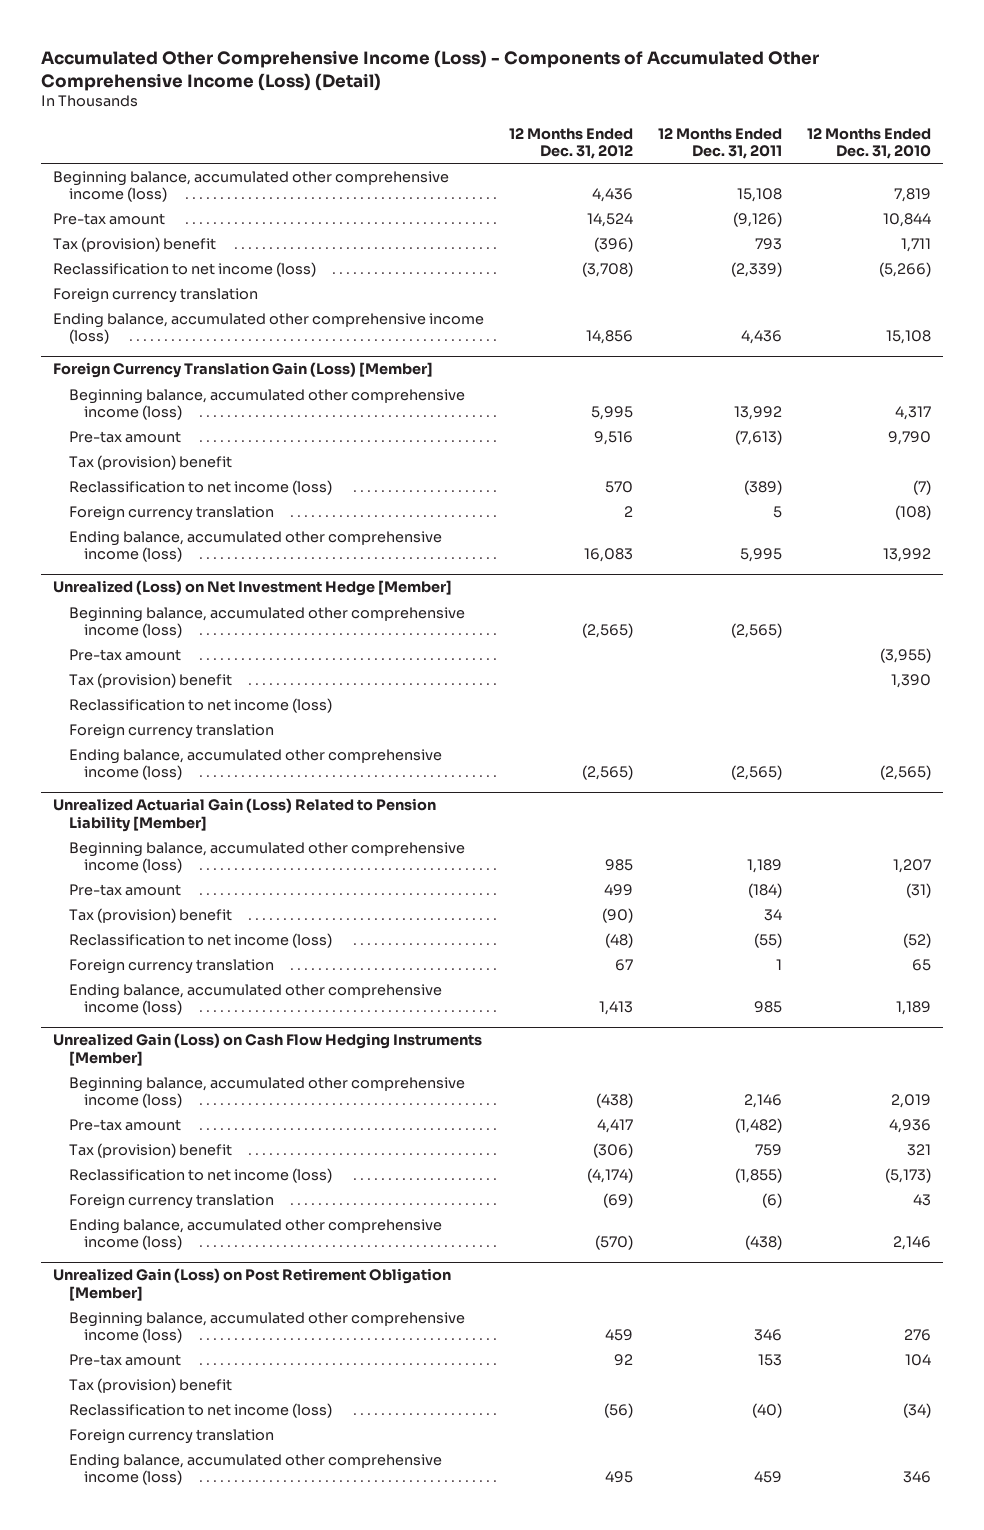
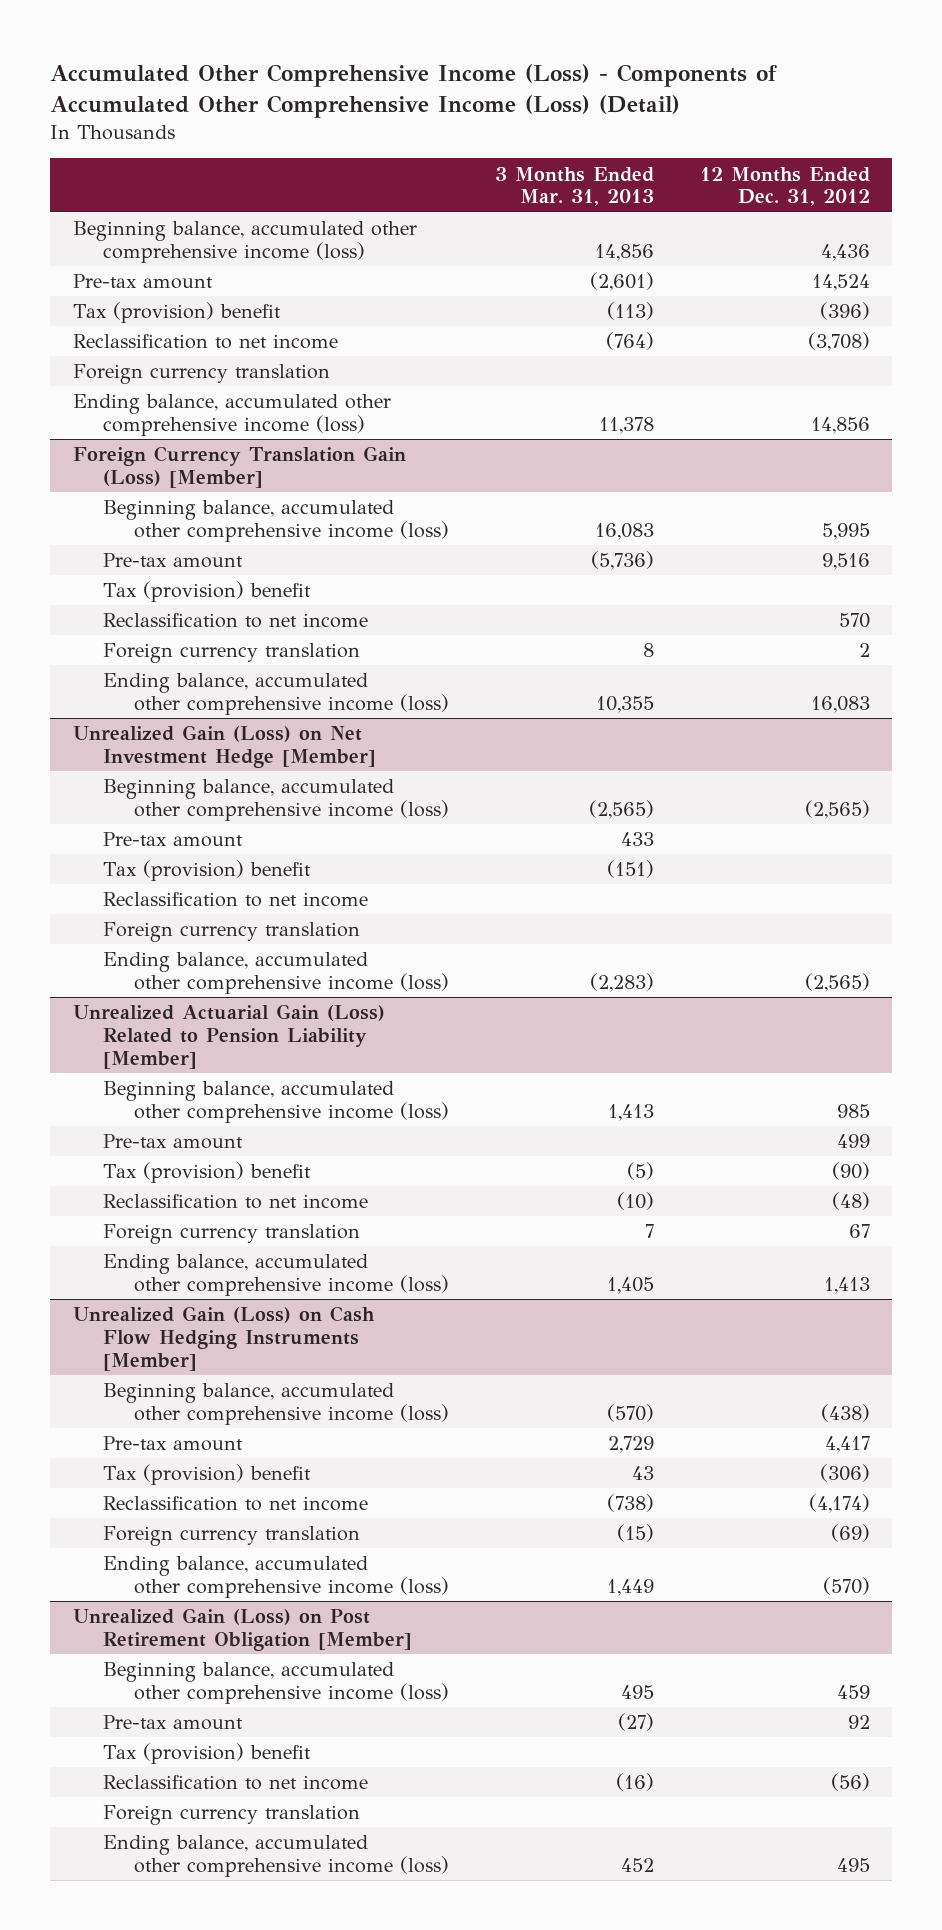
- | 12 Months Ended Dec. 31, 2012 | 12 Months Ended Dec. 31, 2011 | 12 Months Ended Dec. 31, 2010
+ | 3 Months Ended Mar. 31, 2013 | 12 Months Ended Dec. 31, 2012
- Reclassification to net income (loss) | (3,708) | (2,339) | (5,266)
+ Reclassification to net income | (764) | (3,708)
@ Foreign Currency Translation Gain (Loss) [Member]
- Reclassification to net income (loss) | 570 | (389) | (7)
+ Reclassification to net income | | 570
- Unrealized (Loss) on Net Investment Hedge [Member]
+ Unrealized Gain (Loss) on Net Investment Hedge [Member]
- Reclassification to net income (loss)
+ Reclassification to net income
@ Unrealized Actuarial Gain (Loss) Related to Pension Liability [Member]
- Reclassification to net income (loss) | (48) | (55) | (52)
+ Reclassification to net income | (10) | (48)
@ Unrealized Gain (Loss) on Cash Flow Hedging Instruments [Member]
- Reclassification to net income (loss) | (4,174) | (1,855) | (5,173)
+ Reclassification to net income | (738) | (4,174)
@ Unrealized Gain (Loss) on Post Retirement Obligation [Member]
- Reclassification to net income (loss) | (56) | (40) | (34)
+ Reclassification to net income | (16) | (56)

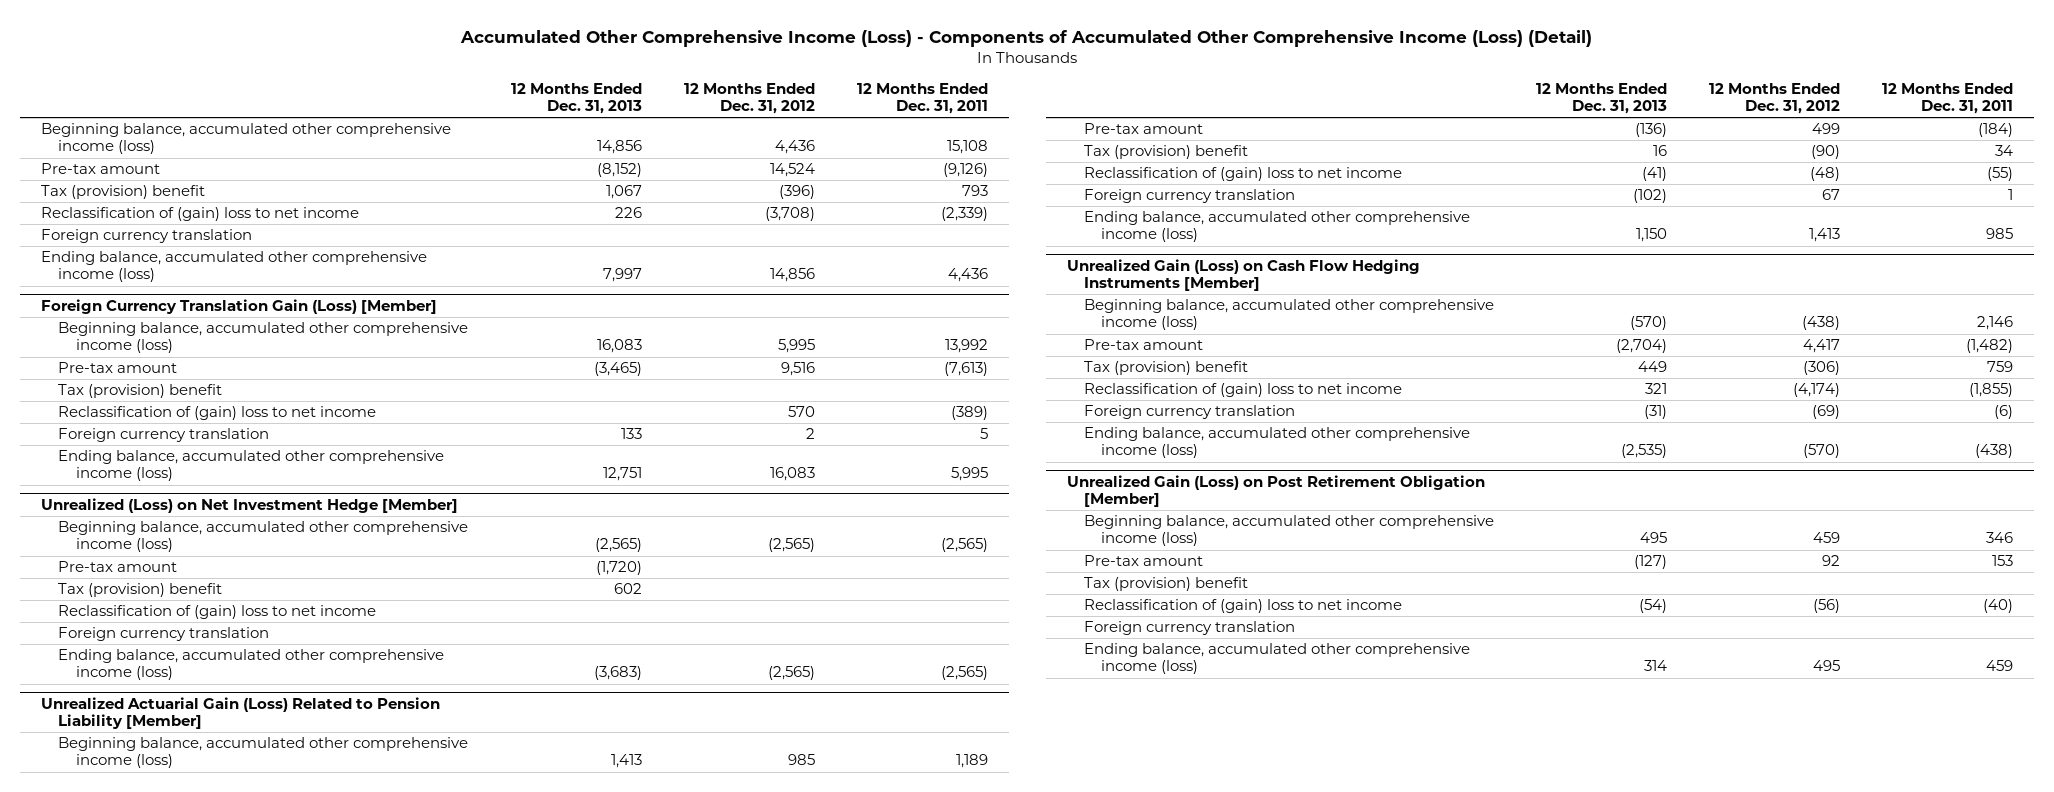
- | 3 Months Ended Mar. 31, 2013 | 12 Months Ended Dec. 31, 2012
+ | 12 Months Ended Dec. 31, 2013 | 12 Months Ended Dec. 31, 2012 | 12 Months Ended Dec. 31, 2011
- Reclassification to net income | (764) | (3,708)
+ Reclassification of (gain) loss to net income | 226 | (3,708) | (2,339)
@ Foreign Currency Translation Gain (Loss) [Member]
- Reclassification to net income | | 570
+ Reclassification of (gain) loss to net income | | 570 | (389)
- Unrealized Gain (Loss) on Net Investment Hedge [Member]
+ Unrealized (Loss) on Net Investment Hedge [Member]
- Reclassification to net income
+ Reclassification of (gain) loss to net income
@ Unrealized Actuarial Gain (Loss) Related to Pension Liability [Member]
- Reclassification to net income | (10) | (48)
+ Reclassification of (gain) loss to net income | (41) | (48) | (55)
@ Unrealized Gain (Loss) on Cash Flow Hedging Instruments [Member]
- Reclassification to net income | (738) | (4,174)
+ Reclassification of (gain) loss to net income | 321 | (4,174) | (1,855)
@ Unrealized Gain (Loss) on Post Retirement Obligation [Member]
- Reclassification to net income | (16) | (56)
+ Reclassification of (gain) loss to net income | (54) | (56) | (40)

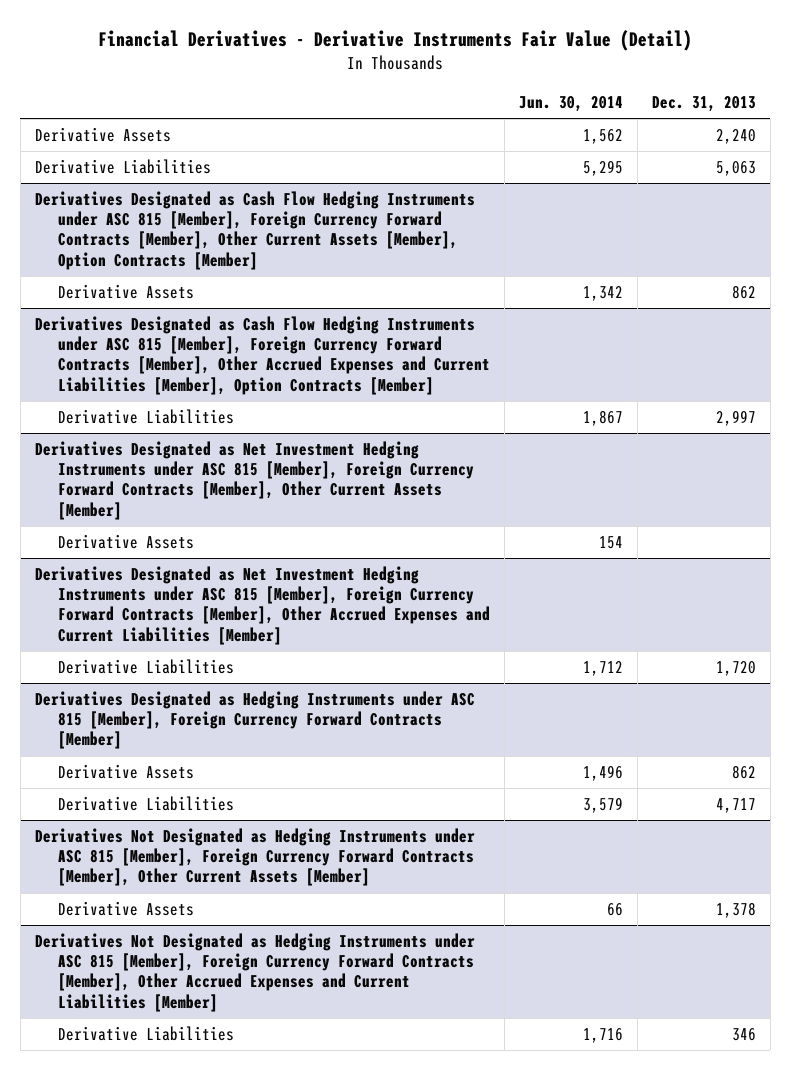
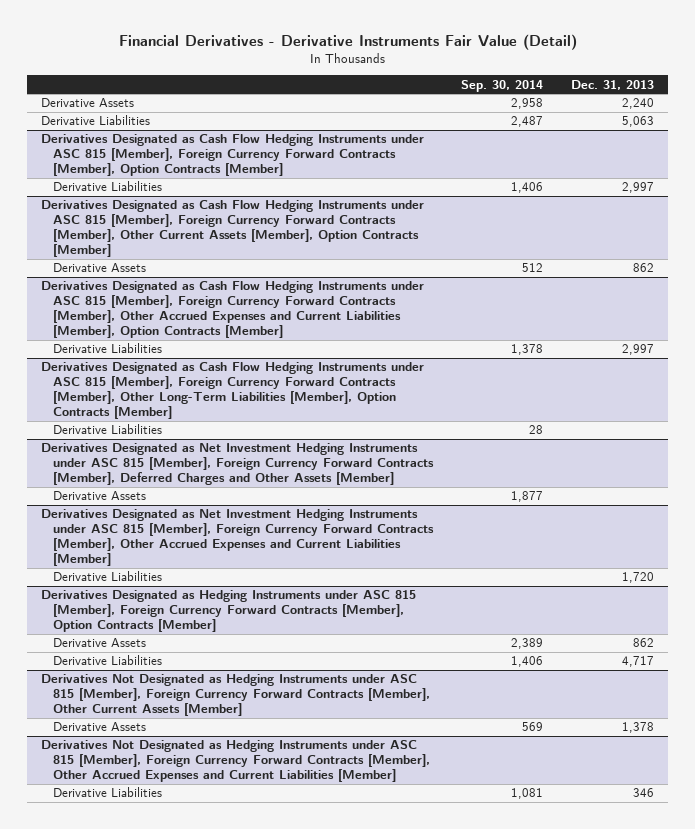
- | Jun. 30, 2014 | Dec. 31, 2013
+ | Sep. 30, 2014 | Dec. 31, 2013
+ Derivatives Designated as Cash Flow Hedging Instruments under ASC 815 [Member], Foreign Currency Forward Contracts [Member], Option Contracts [Member]
+ Derivative Liabilities | 1,406 | 2,997
- Derivatives Designated as Net Investment Hedging Instruments under ASC 815 [Member], Foreign Currency Forward Contracts [Member], Other Current Assets [Member]
+ Derivatives Designated as Cash Flow Hedging Instruments under ASC 815 [Member], Foreign Currency Forward Contracts [Member], Other Long-Term Liabilities [Member], Option Contracts [Member]
+ Derivative Liabilities | 28 |
+ Derivatives Designated as Net Investment Hedging Instruments under ASC 815 [Member], Foreign Currency Forward Contracts [Member], Deferred Charges and Other Assets [Member]
- Derivatives Designated as Hedging Instruments under ASC 815 [Member], Foreign Currency Forward Contracts [Member]
+ Derivatives Designated as Hedging Instruments under ASC 815 [Member], Foreign Currency Forward Contracts [Member], Option Contracts [Member]

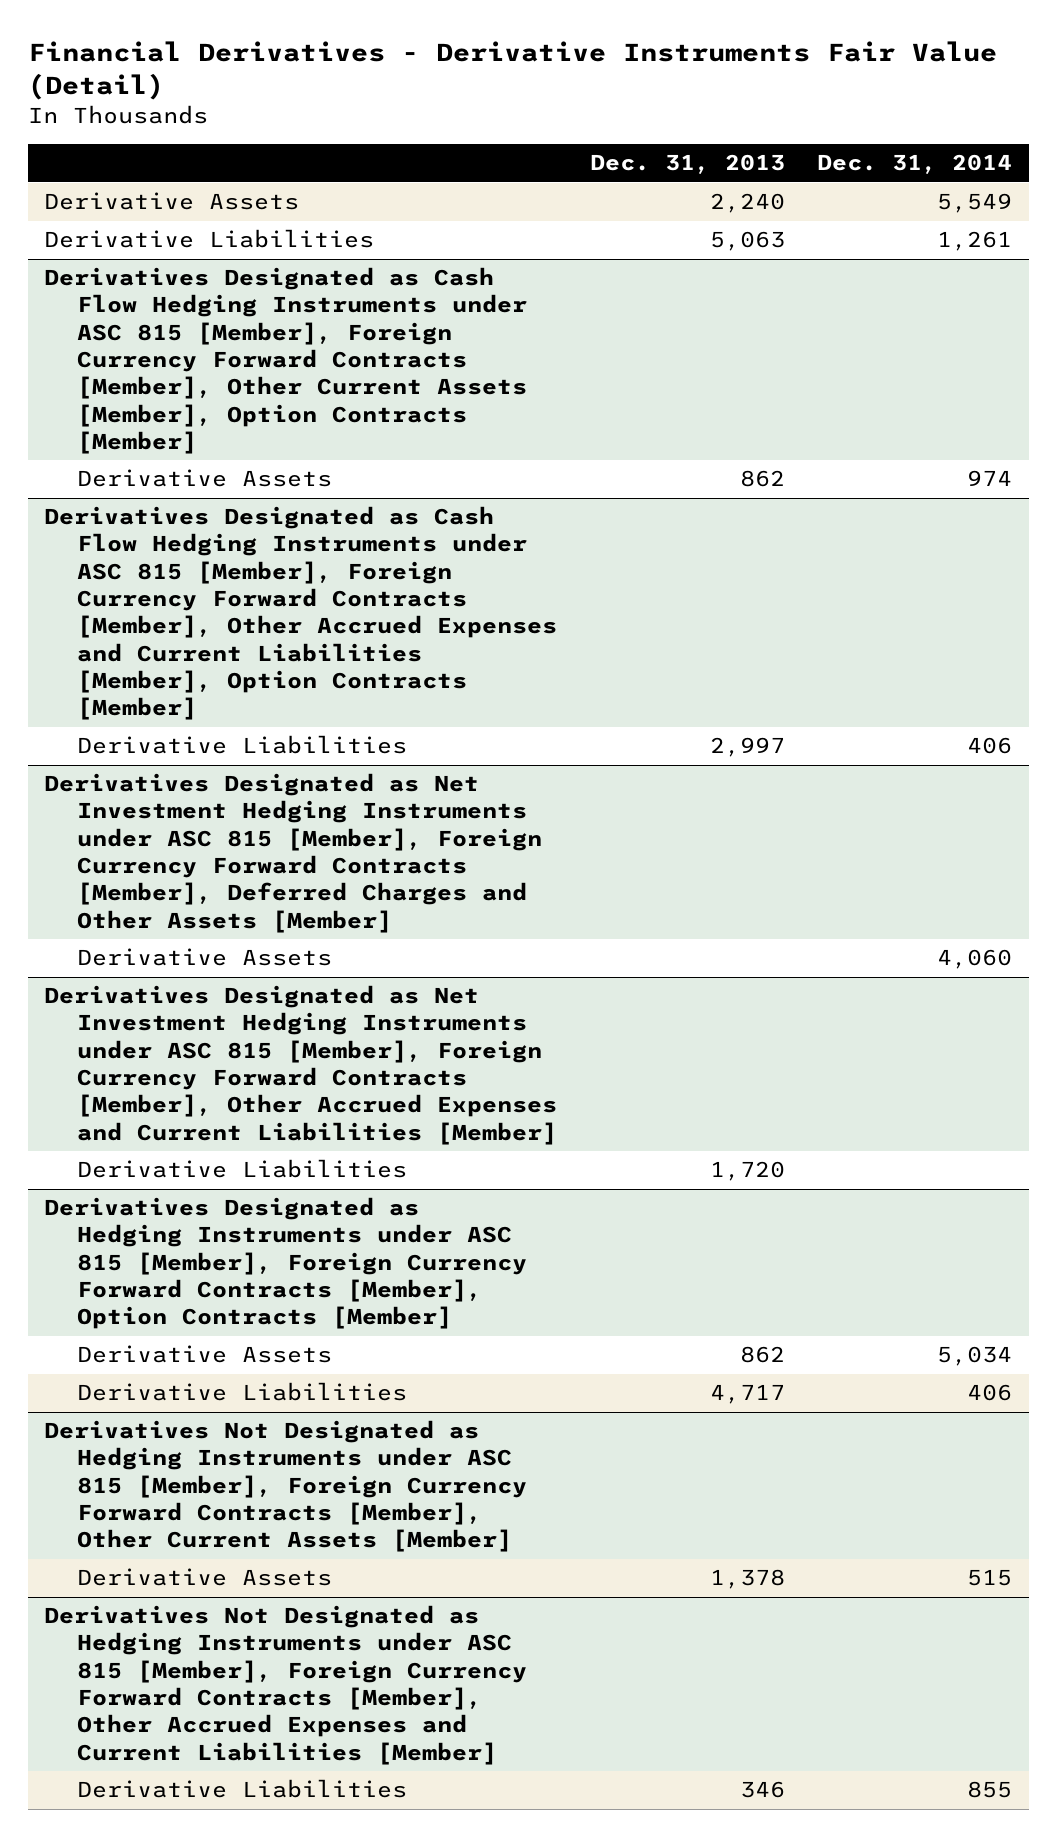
- | Sep. 30, 2014 | Dec. 31, 2013
+ | Dec. 31, 2013 | Dec. 31, 2014
- Derivatives Designated as Cash Flow Hedging Instruments under ASC 815 [Member], Foreign Currency Forward Contracts [Member], Option Contracts [Member]
- Derivative Liabilities | 1,406 | 2,997
- Derivatives Designated as Cash Flow Hedging Instruments under ASC 815 [Member], Foreign Currency Forward Contracts [Member], Other Long-Term Liabilities [Member], Option Contracts [Member]
- Derivative Liabilities | 28 |

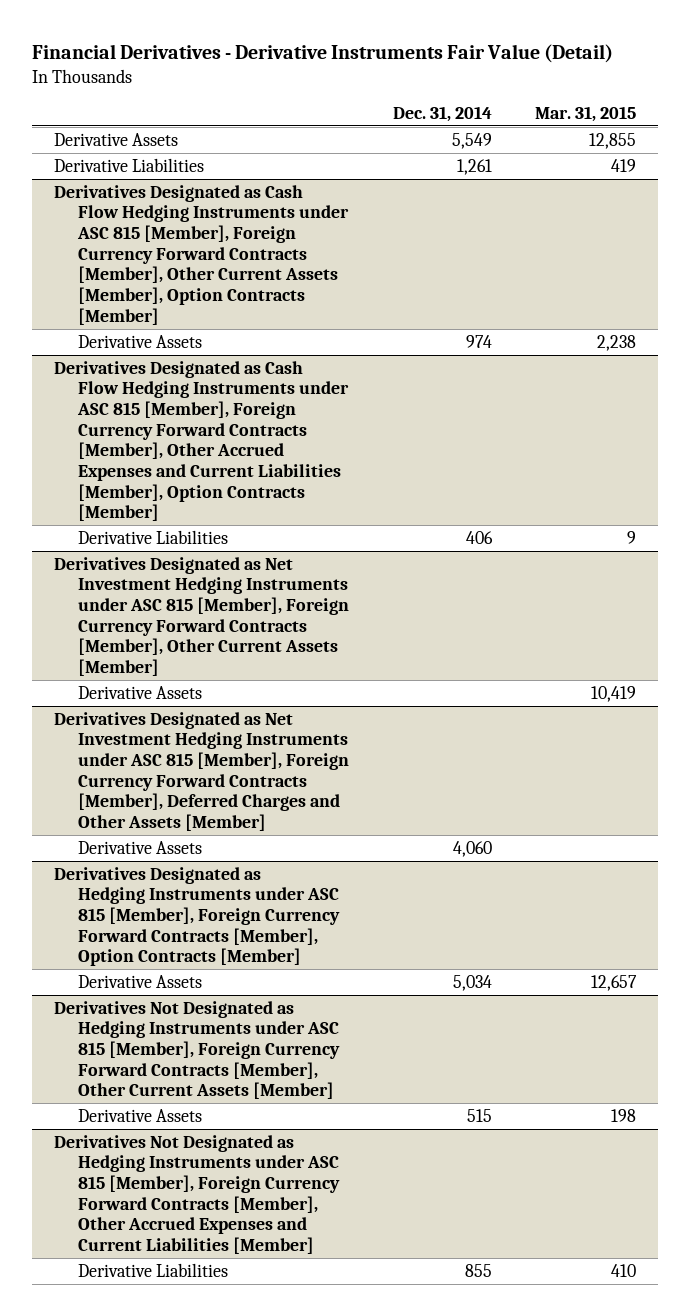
- | Dec. 31, 2013 | Dec. 31, 2014
+ | Dec. 31, 2014 | Mar. 31, 2015
+ Derivatives Designated as Net Investment Hedging Instruments under ASC 815 [Member], Foreign Currency Forward Contracts [Member], Other Current Assets [Member]
+ Derivative Assets | | 10,419
- Derivatives Designated as Net Investment Hedging Instruments under ASC 815 [Member], Foreign Currency Forward Contracts [Member], Other Accrued Expenses and Current Liabilities [Member]
- Derivative Liabilities | 1,720 |
@ Derivatives Designated as Hedging Instruments under ASC 815 [Member], Foreign Currency Forward Contracts [Member], Option Contracts [Member]
- Derivative Liabilities | 4,717 | 406

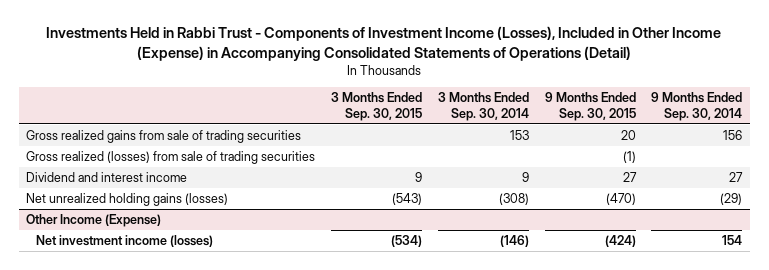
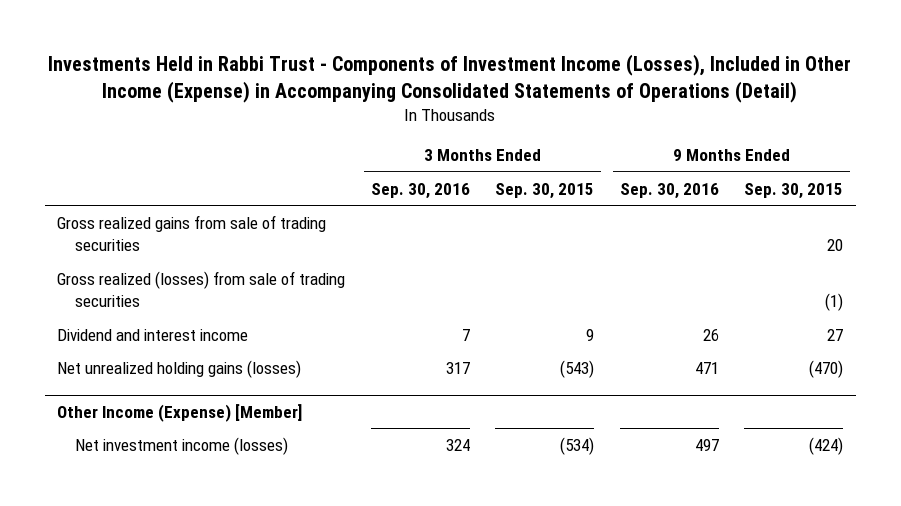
- | 3 Months Ended Sep. 30, 2015 | 3 Months Ended Sep. 30, 2014 | 9 Months Ended Sep. 30, 2015 | 9 Months Ended Sep. 30, 2014
+ | 3 Months Ended Sep. 30, 2016 | 3 Months Ended Sep. 30, 2015 | 9 Months Ended Sep. 30, 2016 | 9 Months Ended Sep. 30, 2015
- Other Income (Expense)
+ Other Income (Expense) [Member]

